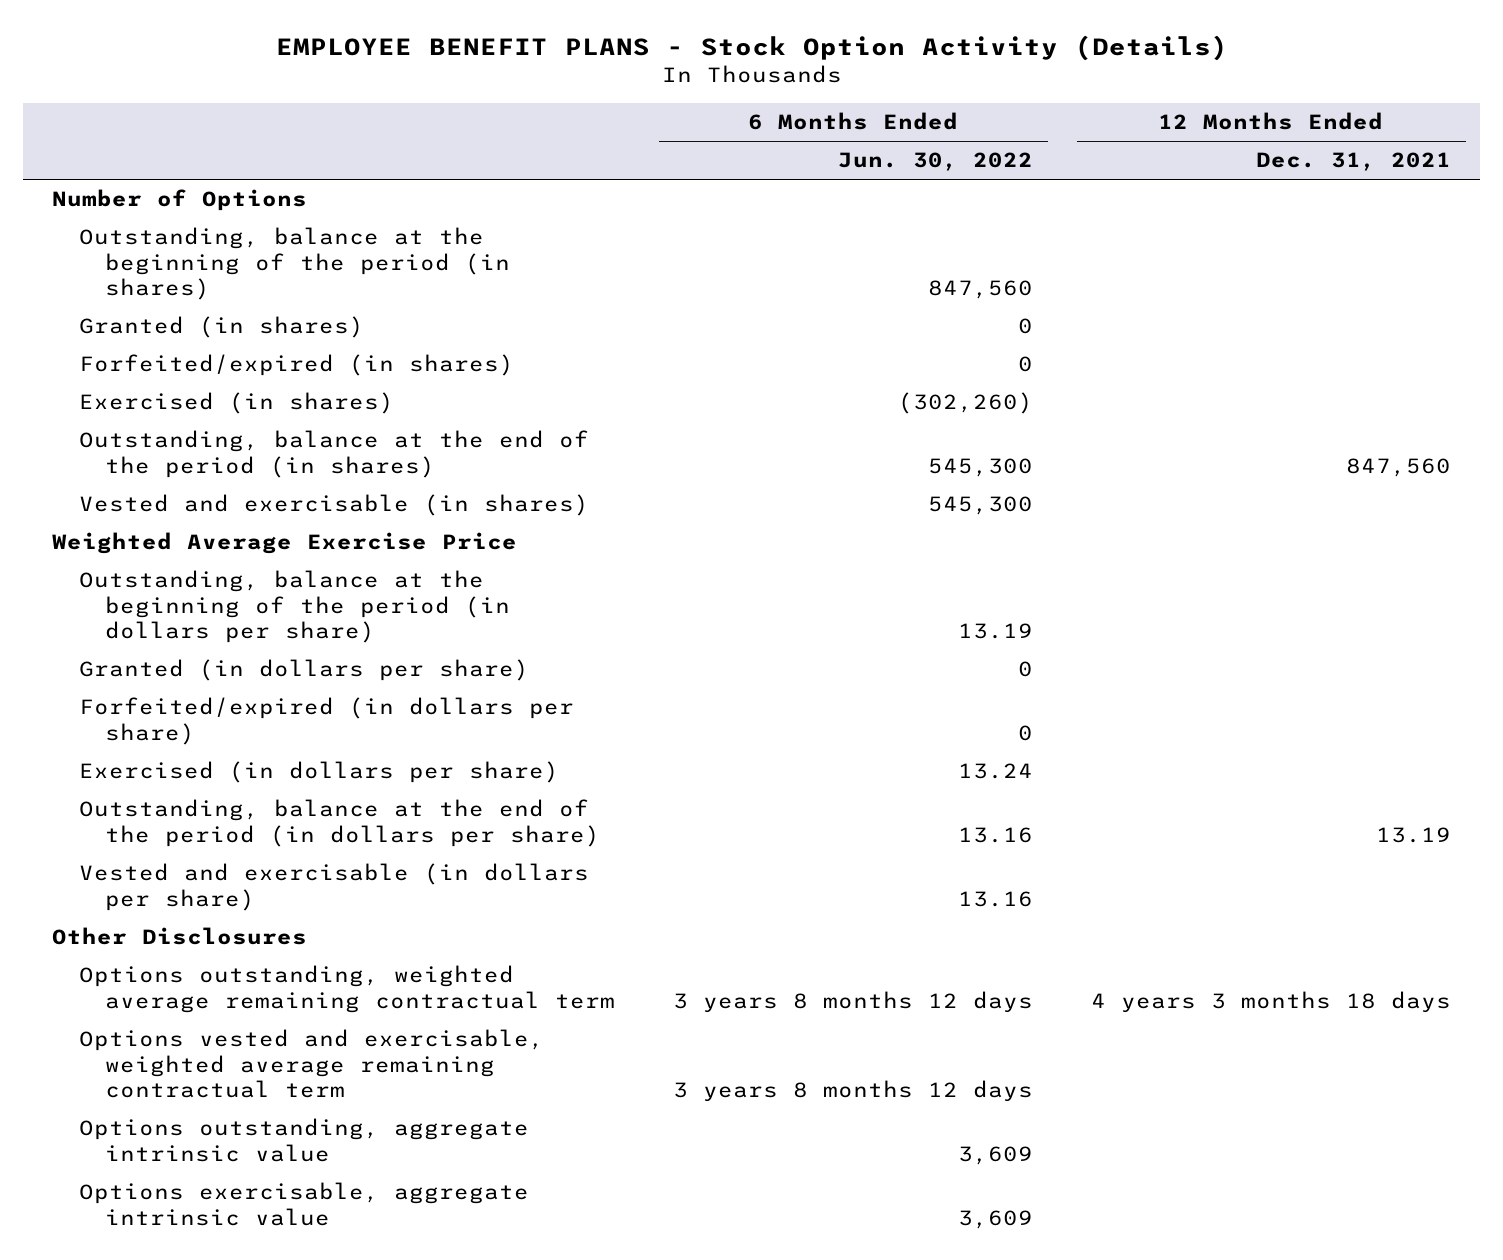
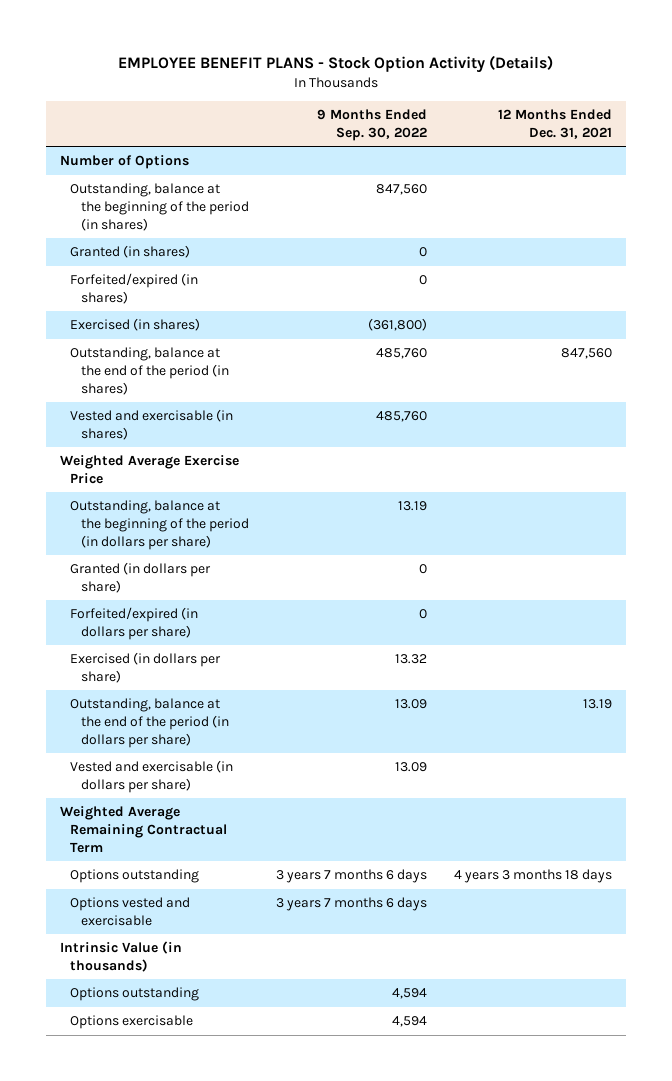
- | 6 Months Ended Jun. 30, 2022 | 12 Months Ended Dec. 31, 2021
+ | 9 Months Ended Sep. 30, 2022 | 12 Months Ended Dec. 31, 2021
- Other Disclosures
- Options outstanding, weighted average remaining contractual term | 3 years 8 months 12 days | 4 years 3 months 18 days
- Options vested and exercisable, weighted average remaining contractual term | 3 years 8 months 12 days |
- Options outstanding, aggregate intrinsic value | 3,609 |
- Options exercisable, aggregate intrinsic value | 3,609 |
+ Weighted Average Remaining Contractual Term
+ Options outstanding | 3 years 7 months 6 days | 4 years 3 months 18 days
+ Options vested and exercisable | 3 years 7 months 6 days |
+ Intrinsic Value (in thousands)
+ Options outstanding | 4,594 |
+ Options exercisable | 4,594 |

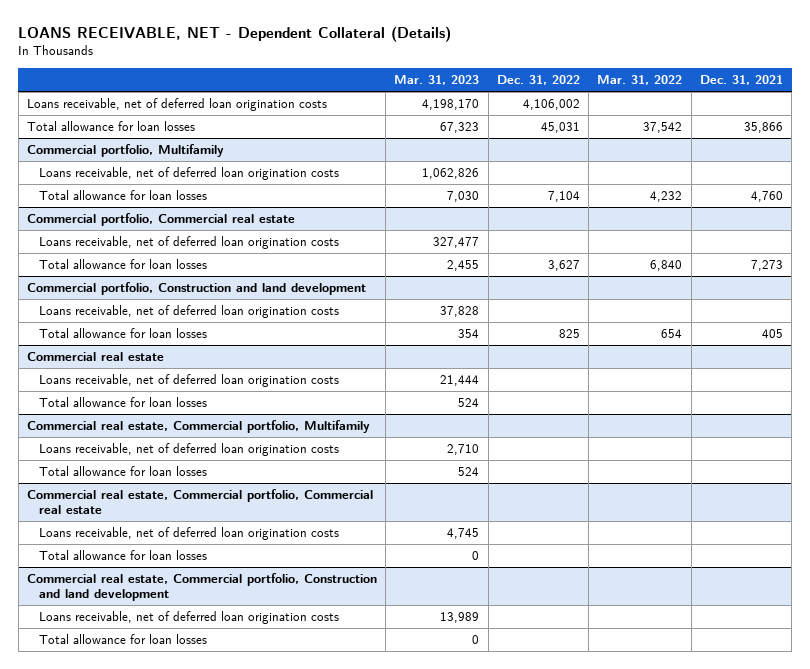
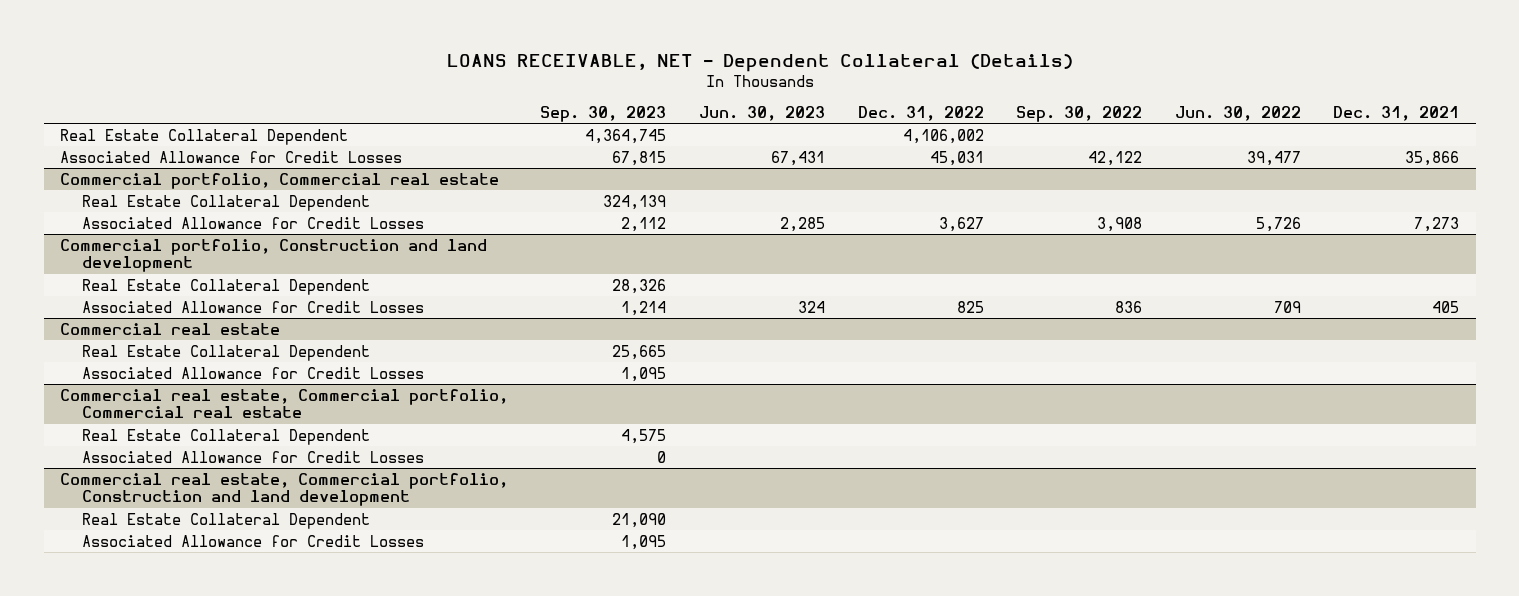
- | Mar. 31, 2023 | Dec. 31, 2022 | Mar. 31, 2022 | Dec. 31, 2021
+ | Sep. 30, 2023 | Jun. 30, 2023 | Dec. 31, 2022 | Sep. 30, 2022 | Jun. 30, 2022 | Dec. 31, 2021
- Loans receivable, net of deferred loan origination costs | 4,198,170 | 4,106,002 | |
- Total allowance for loan losses | 67,323 | 45,031 | 37,542 | 35,866
- Commercial portfolio, Multifamily
- Loans receivable, net of deferred loan origination costs | 1,062,826 | | |
- Total allowance for loan losses | 7,030 | 7,104 | 4,232 | 4,760
+ Real Estate Collateral Dependent | 4,364,745 | | 4,106,002 | | |
+ Associated Allowance for Credit Losses | 67,815 | 67,431 | 45,031 | 42,122 | 39,477 | 35,866
@ Commercial portfolio, Commercial real estate
- Loans receivable, net of deferred loan origination costs | 327,477 | | |
- Total allowance for loan losses | 2,455 | 3,627 | 6,840 | 7,273
+ Real Estate Collateral Dependent | 324,139 | | | | |
+ Associated Allowance for Credit Losses | 2,112 | 2,285 | 3,627 | 3,908 | 5,726 | 7,273
@ Commercial portfolio, Construction and land development
- Loans receivable, net of deferred loan origination costs | 37,828 | | |
- Total allowance for loan losses | 354 | 825 | 654 | 405
+ Real Estate Collateral Dependent | 28,326 | | | | |
+ Associated Allowance for Credit Losses | 1,214 | 324 | 825 | 836 | 709 | 405
@ Commercial real estate
- Loans receivable, net of deferred loan origination costs | 21,444 | | |
- Total allowance for loan losses | 524 | | |
- Commercial real estate, Commercial portfolio, Multifamily
- Loans receivable, net of deferred loan origination costs | 2,710 | | |
- Total allowance for loan losses | 524 | | |
@ Commercial real estate
+ Real Estate Collateral Dependent | 25,665 | | | | |
+ Associated Allowance for Credit Losses | 1,095 | | | | |
@ Commercial real estate, Commercial portfolio, Commercial real estate
- Loans receivable, net of deferred loan origination costs | 4,745 | | |
- Total allowance for loan losses | 0 | | |
+ Real Estate Collateral Dependent | 4,575 | | | | |
+ Associated Allowance for Credit Losses | 0 | | | | |
@ Commercial real estate, Commercial portfolio, Construction and land development
- Loans receivable, net of deferred loan origination costs | 13,989 | | |
- Total allowance for loan losses | 0 | | |
+ Real Estate Collateral Dependent | 21,090 | | | | |
+ Associated Allowance for Credit Losses | 1,095 | | | | |

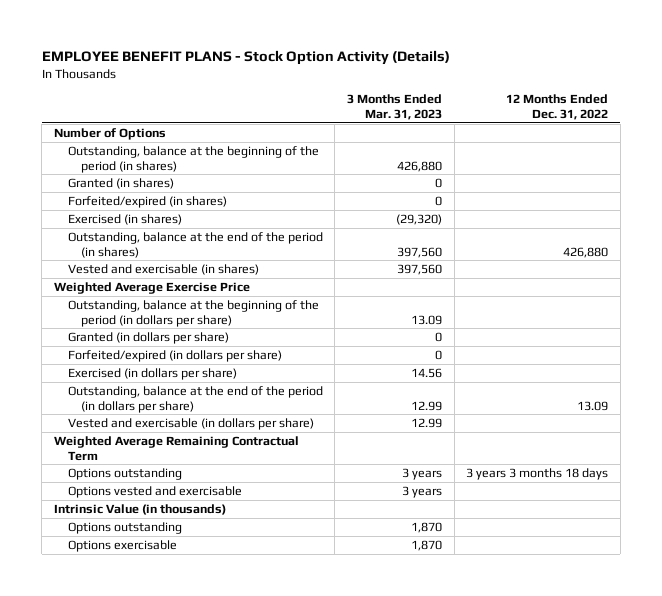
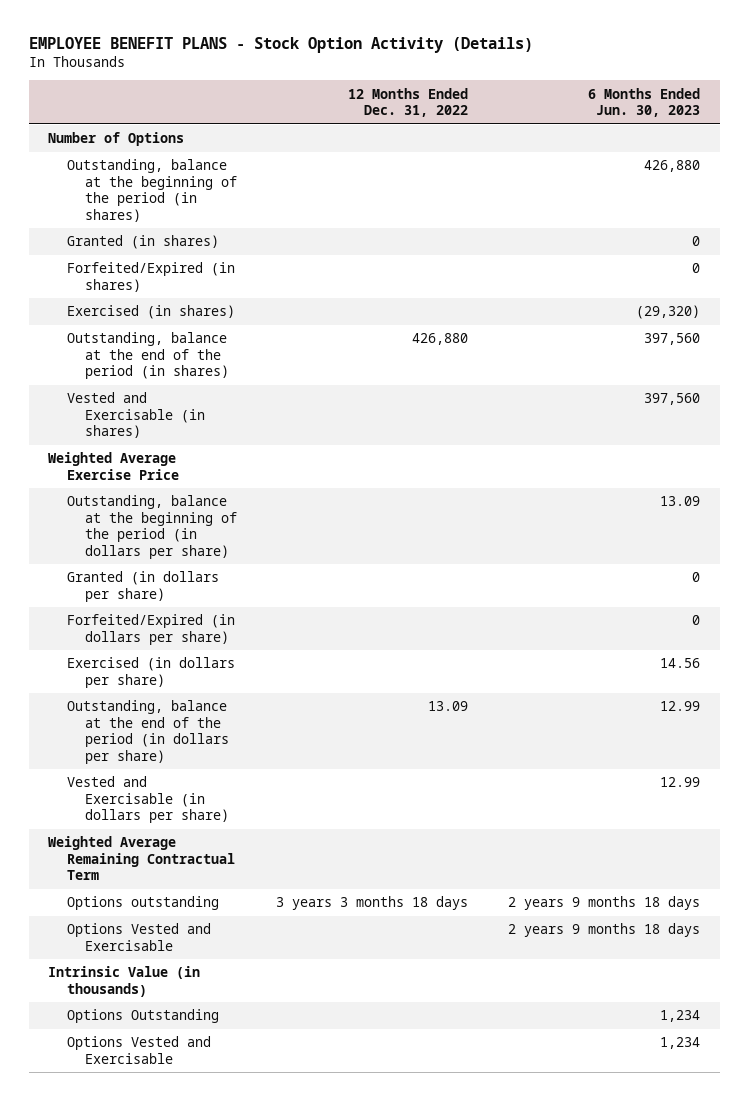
- | 3 Months Ended Mar. 31, 2023 | 12 Months Ended Dec. 31, 2022
+ | 12 Months Ended Dec. 31, 2022 | 6 Months Ended Jun. 30, 2023
- Forfeited/expired (in shares) | 0 |
+ Forfeited/Expired (in shares) | | 0
- Vested and exercisable (in shares) | 397,560 |
+ Vested and Exercisable (in shares) | | 397,560
- Forfeited/expired (in dollars per share) | 0 |
+ Forfeited/Expired (in dollars per share) | | 0
- Vested and exercisable (in dollars per share) | 12.99 |
+ Vested and Exercisable (in dollars per share) | | 12.99
- Options vested and exercisable | 3 years |
+ Options Vested and Exercisable | | 2 years 9 months 18 days
- Options outstanding | 1,870 |
- Options exercisable | 1,870 |
+ Options Outstanding | | 1,234
+ Options Vested and Exercisable | | 1,234

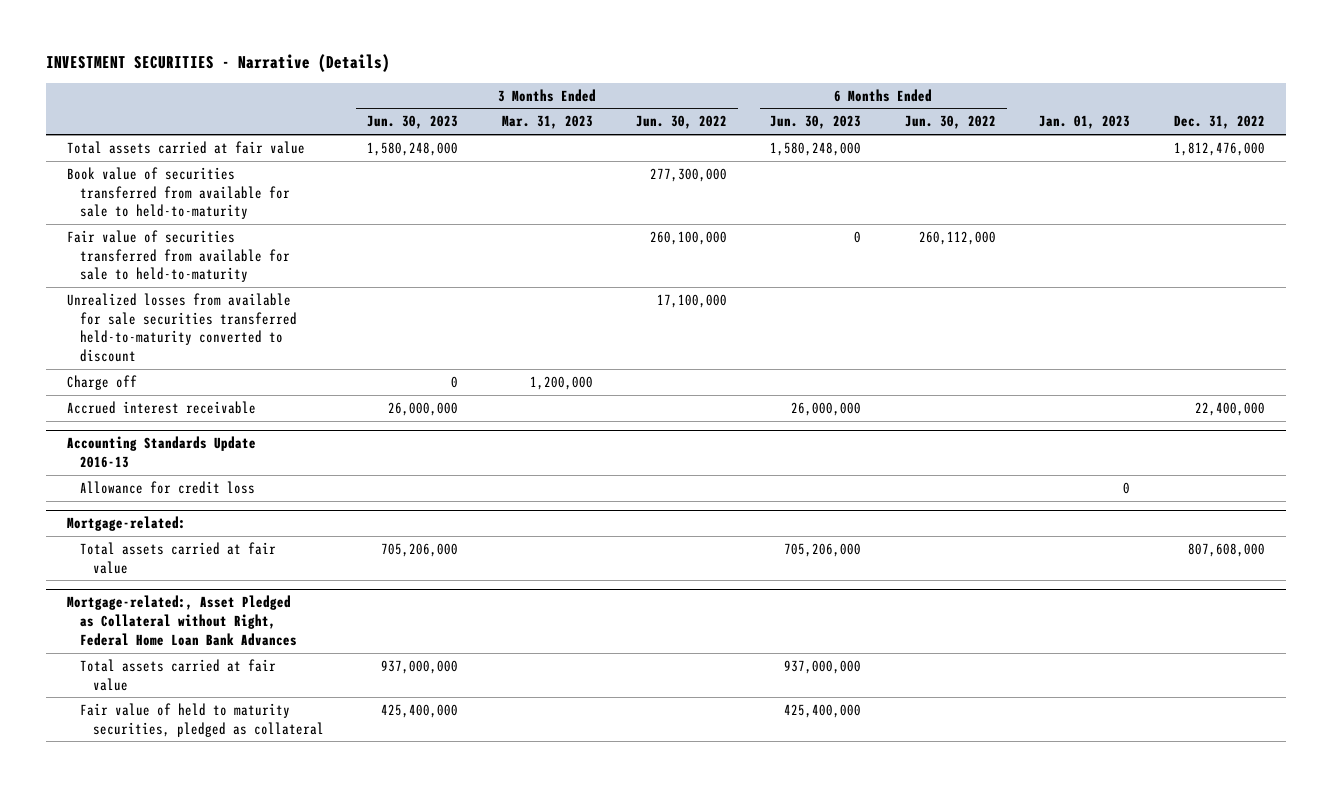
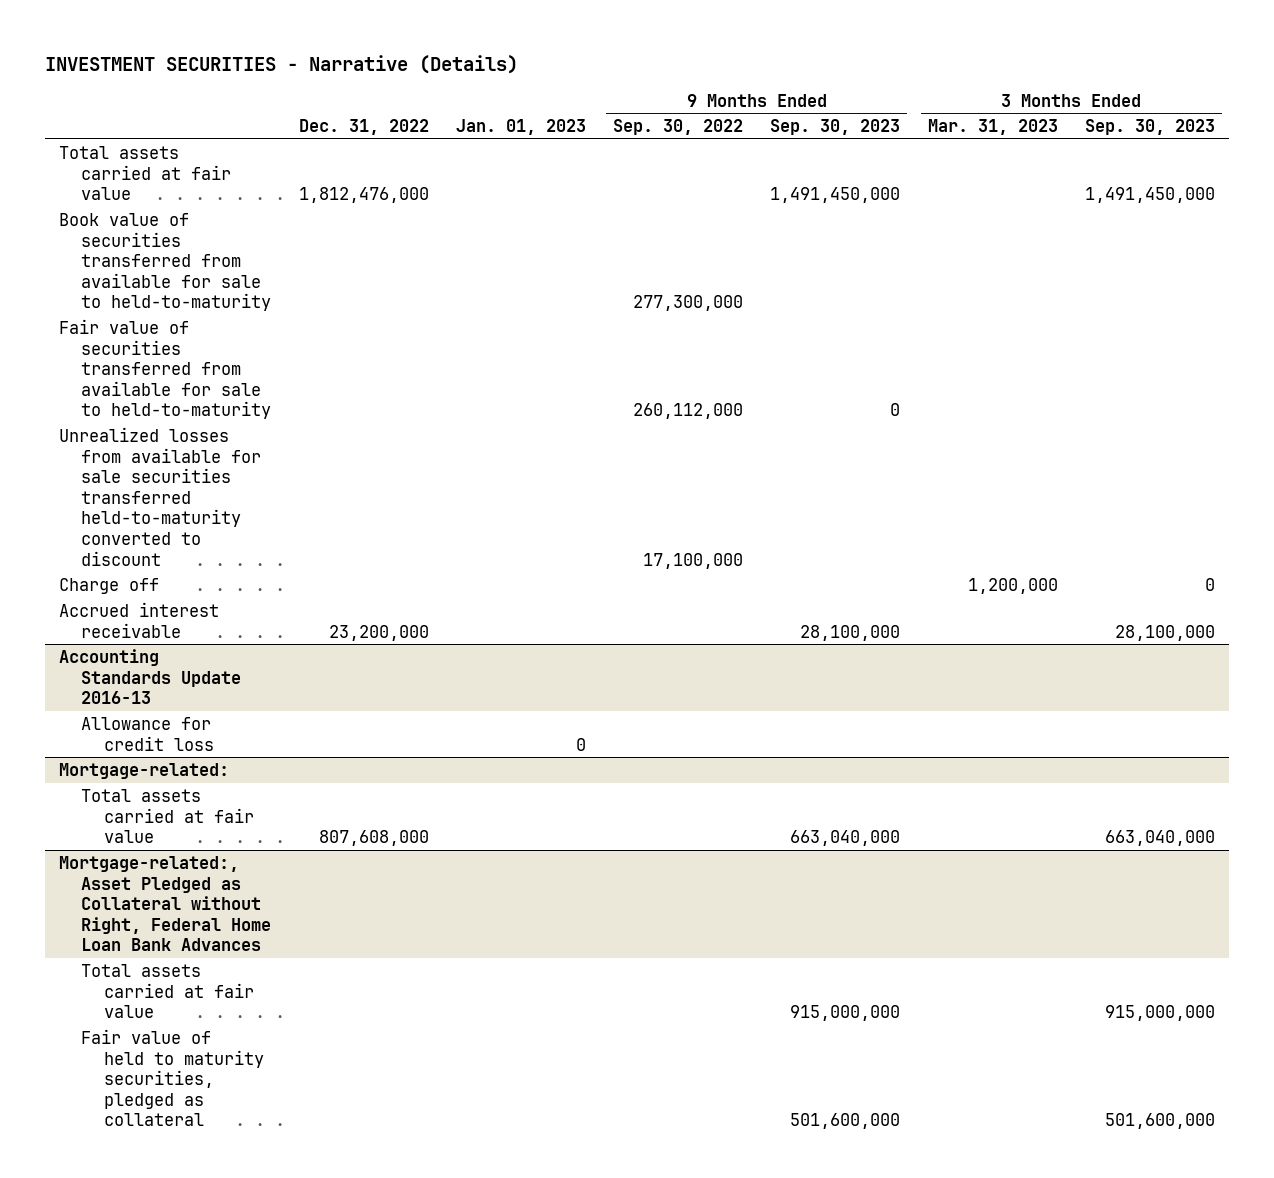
- | 3 Months Ended Jun. 30, 2023 | 3 Months Ended Mar. 31, 2023 | 3 Months Ended Jun. 30, 2022 | 6 Months Ended Jun. 30, 2023 | 6 Months Ended Jun. 30, 2022 | Jan. 01, 2023 | Dec. 31, 2022
+ | Dec. 31, 2022 | Jan. 01, 2023 | 9 Months Ended Sep. 30, 2022 | 9 Months Ended Sep. 30, 2023 | 3 Months Ended Mar. 31, 2023 | 3 Months Ended Sep. 30, 2023
- Accrued interest receivable | 26,000,000 | | | 26,000,000 | | | 22,400,000
+ Accrued interest receivable | 23,200,000 | | | 28,100,000 | | 28,100,000

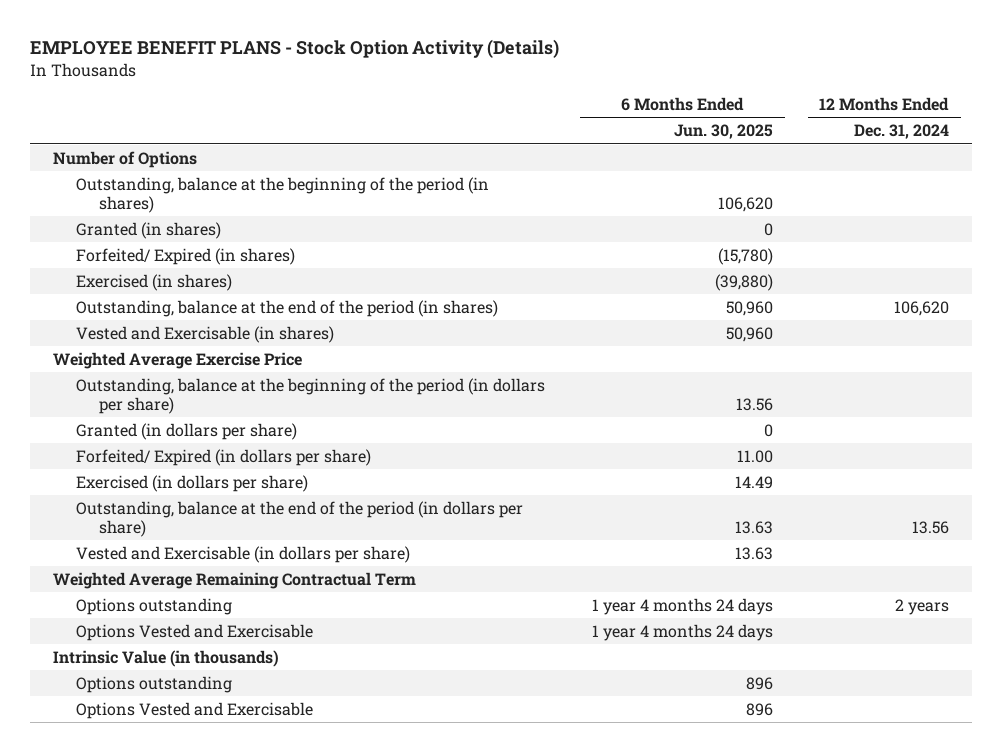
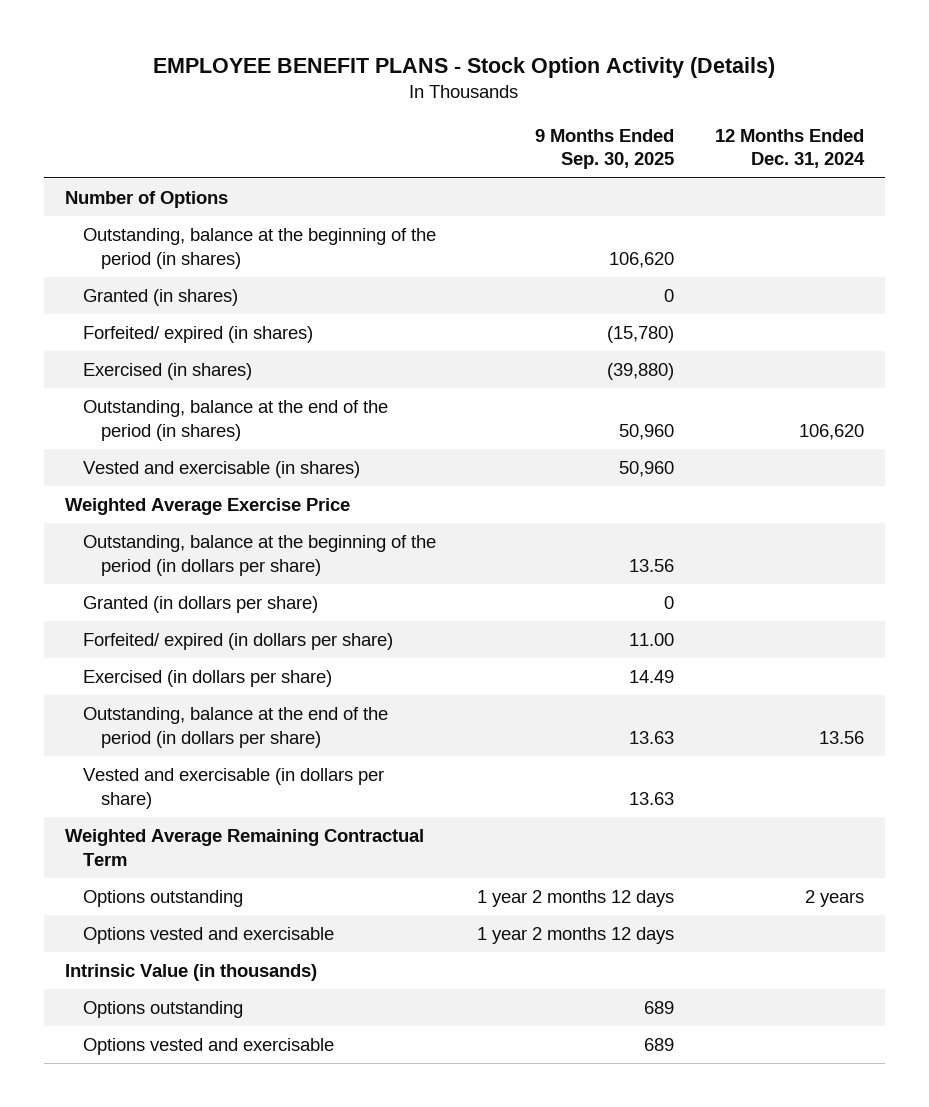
- | 6 Months Ended Jun. 30, 2025 | 12 Months Ended Dec. 31, 2024
+ | 9 Months Ended Sep. 30, 2025 | 12 Months Ended Dec. 31, 2024
- Forfeited/ Expired (in shares) | (15,780) |
+ Forfeited/ expired (in shares) | (15,780) |
- Vested and Exercisable (in shares) | 50,960 |
+ Vested and exercisable (in shares) | 50,960 |
- Forfeited/ Expired (in dollars per share) | 11.00 |
+ Forfeited/ expired (in dollars per share) | 11.00 |
- Vested and Exercisable (in dollars per share) | 13.63 |
+ Vested and exercisable (in dollars per share) | 13.63 |
- Options Vested and Exercisable | 1 year 4 months 24 days |
+ Options vested and exercisable | 1 year 2 months 12 days |
- Options Vested and Exercisable | 896 |
+ Options vested and exercisable | 689 |

